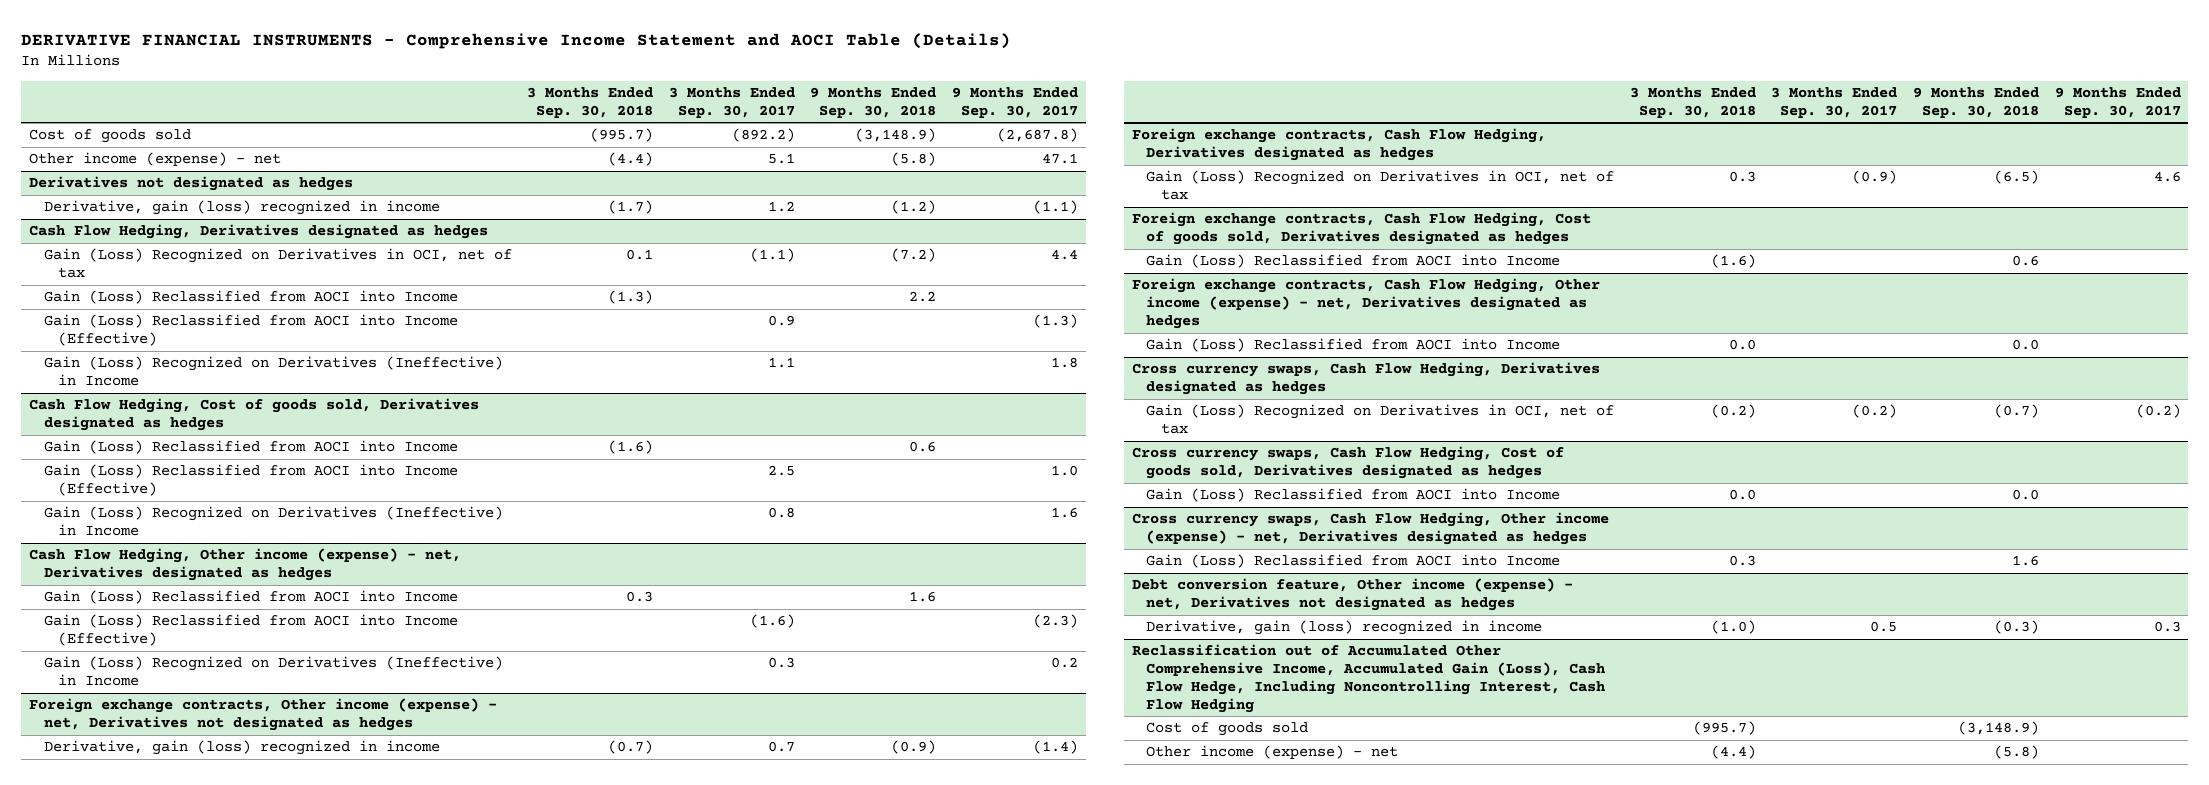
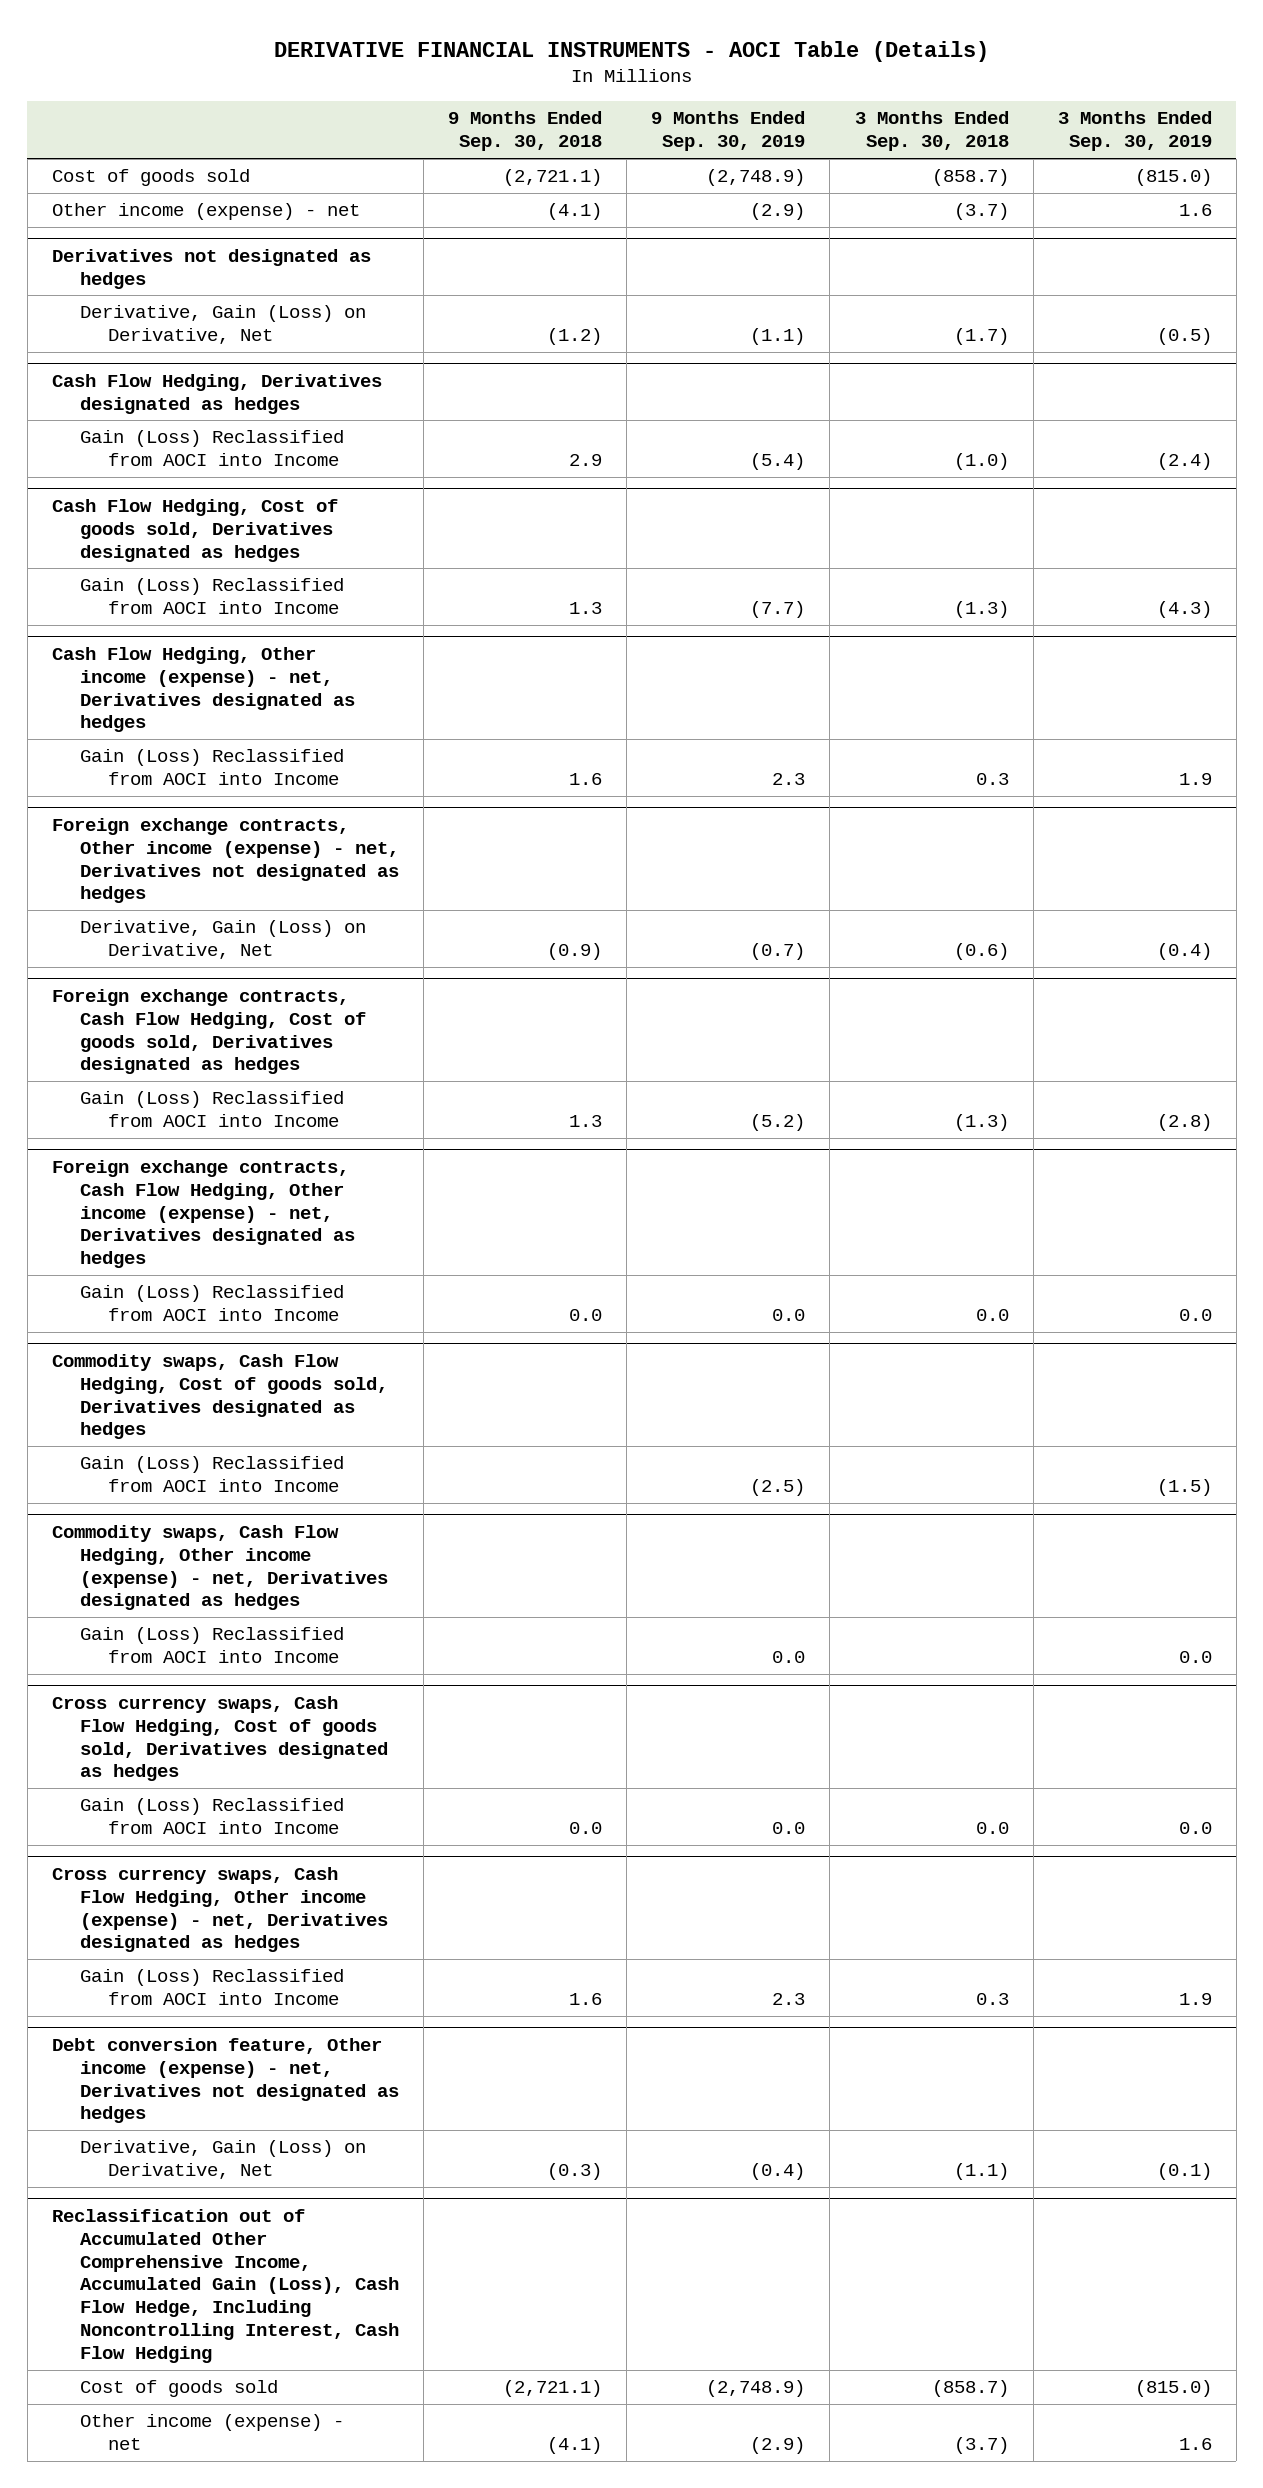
- DERIVATIVE FINANCIAL INSTRUMENTS - Comprehensive Income Statement and AOCI Table (Details)
+ DERIVATIVE FINANCIAL INSTRUMENTS - AOCI Table (Details)
- | 3 Months Ended Sep. 30, 2018 | 3 Months Ended Sep. 30, 2017 | 9 Months Ended Sep. 30, 2018 | 9 Months Ended Sep. 30, 2017
+ | 9 Months Ended Sep. 30, 2018 | 9 Months Ended Sep. 30, 2019 | 3 Months Ended Sep. 30, 2018 | 3 Months Ended Sep. 30, 2019
- Cost of goods sold | (995.7) | (892.2) | (3,148.9) | (2,687.8)
- Other income (expense) - net | (4.4) | 5.1 | (5.8) | 47.1
+ Cost of goods sold | (2,721.1) | (2,748.9) | (858.7) | (815.0)
+ Other income (expense) - net | (4.1) | (2.9) | (3.7) | 1.6
@ Derivatives not designated as hedges
- Derivative, gain (loss) recognized in income | (1.7) | 1.2 | (1.2) | (1.1)
+ Derivative, Gain (Loss) on Derivative, Net | (1.2) | (1.1) | (1.7) | (0.5)
@ Cash Flow Hedging, Derivatives designated as hedges
- Gain (Loss) Recognized on Derivatives in OCI, net of tax | 0.1 | (1.1) | (7.2) | 4.4
- Gain (Loss) Reclassified from AOCI into Income | (1.3) | | 2.2 |
- Gain (Loss) Reclassified from AOCI into Income (Effective) | | 0.9 | | (1.3)
- Gain (Loss) Recognized on Derivatives (Ineffective) in Income | | 1.1 | | 1.8
+ Gain (Loss) Reclassified from AOCI into Income | 2.9 | (5.4) | (1.0) | (2.4)
@ Cash Flow Hedging, Cost of goods sold, Derivatives designated as hedges
- Gain (Loss) Reclassified from AOCI into Income | (1.6) | | 0.6 |
- Gain (Loss) Reclassified from AOCI into Income (Effective) | | 2.5 | | 1.0
- Gain (Loss) Recognized on Derivatives (Ineffective) in Income | | 0.8 | | 1.6
+ Gain (Loss) Reclassified from AOCI into Income | 1.3 | (7.7) | (1.3) | (4.3)
@ Cash Flow Hedging, Other income (expense) - net, Derivatives designated as hedges
- Gain (Loss) Reclassified from AOCI into Income (Effective) | | (1.6) | | (2.3)
- Gain (Loss) Recognized on Derivatives (Ineffective) in Income | | 0.3 | | 0.2
@ Foreign exchange contracts, Other income (expense) - net, Derivatives not designated as hedges
- Derivative, gain (loss) recognized in income | (0.7) | 0.7 | (0.9) | (1.4)
- Foreign exchange contracts, Cash Flow Hedging, Derivatives designated as hedges
- Gain (Loss) Recognized on Derivatives in OCI, net of tax | 0.3 | (0.9) | (6.5) | 4.6
@ Foreign exchange contracts, Other income (expense) - net, Derivatives not designated as hedges
+ Derivative, Gain (Loss) on Derivative, Net | (0.9) | (0.7) | (0.6) | (0.4)
@ Foreign exchange contracts, Cash Flow Hedging, Cost of goods sold, Derivatives designated as hedges
- Gain (Loss) Reclassified from AOCI into Income | (1.6) | | 0.6 |
+ Gain (Loss) Reclassified from AOCI into Income | 1.3 | (5.2) | (1.3) | (2.8)
- Cross currency swaps, Cash Flow Hedging, Derivatives designated as hedges
- Gain (Loss) Recognized on Derivatives in OCI, net of tax | (0.2) | (0.2) | (0.7) | (0.2)
+ Commodity swaps, Cash Flow Hedging, Cost of goods sold, Derivatives designated as hedges
+ Gain (Loss) Reclassified from AOCI into Income | | (2.5) | | (1.5)
+ Commodity swaps, Cash Flow Hedging, Other income (expense) - net, Derivatives designated as hedges
+ Gain (Loss) Reclassified from AOCI into Income | | 0.0 | | 0.0
@ Debt conversion feature, Other income (expense) - net, Derivatives not designated as hedges
- Derivative, gain (loss) recognized in income | (1.0) | 0.5 | (0.3) | 0.3
+ Derivative, Gain (Loss) on Derivative, Net | (0.3) | (0.4) | (1.1) | (0.1)
@ Reclassification out of Accumulated Other Comprehensive Income, Accumulated Gain (Loss), Cash Flow Hedge, Including Noncontrolling Interest, Cash Flow Hedging
- Cost of goods sold | (995.7) | | (3,148.9) |
- Other income (expense) - net | (4.4) | | (5.8) |
+ Cost of goods sold | (2,721.1) | (2,748.9) | (858.7) | (815.0)
+ Other income (expense) - net | (4.1) | (2.9) | (3.7) | 1.6

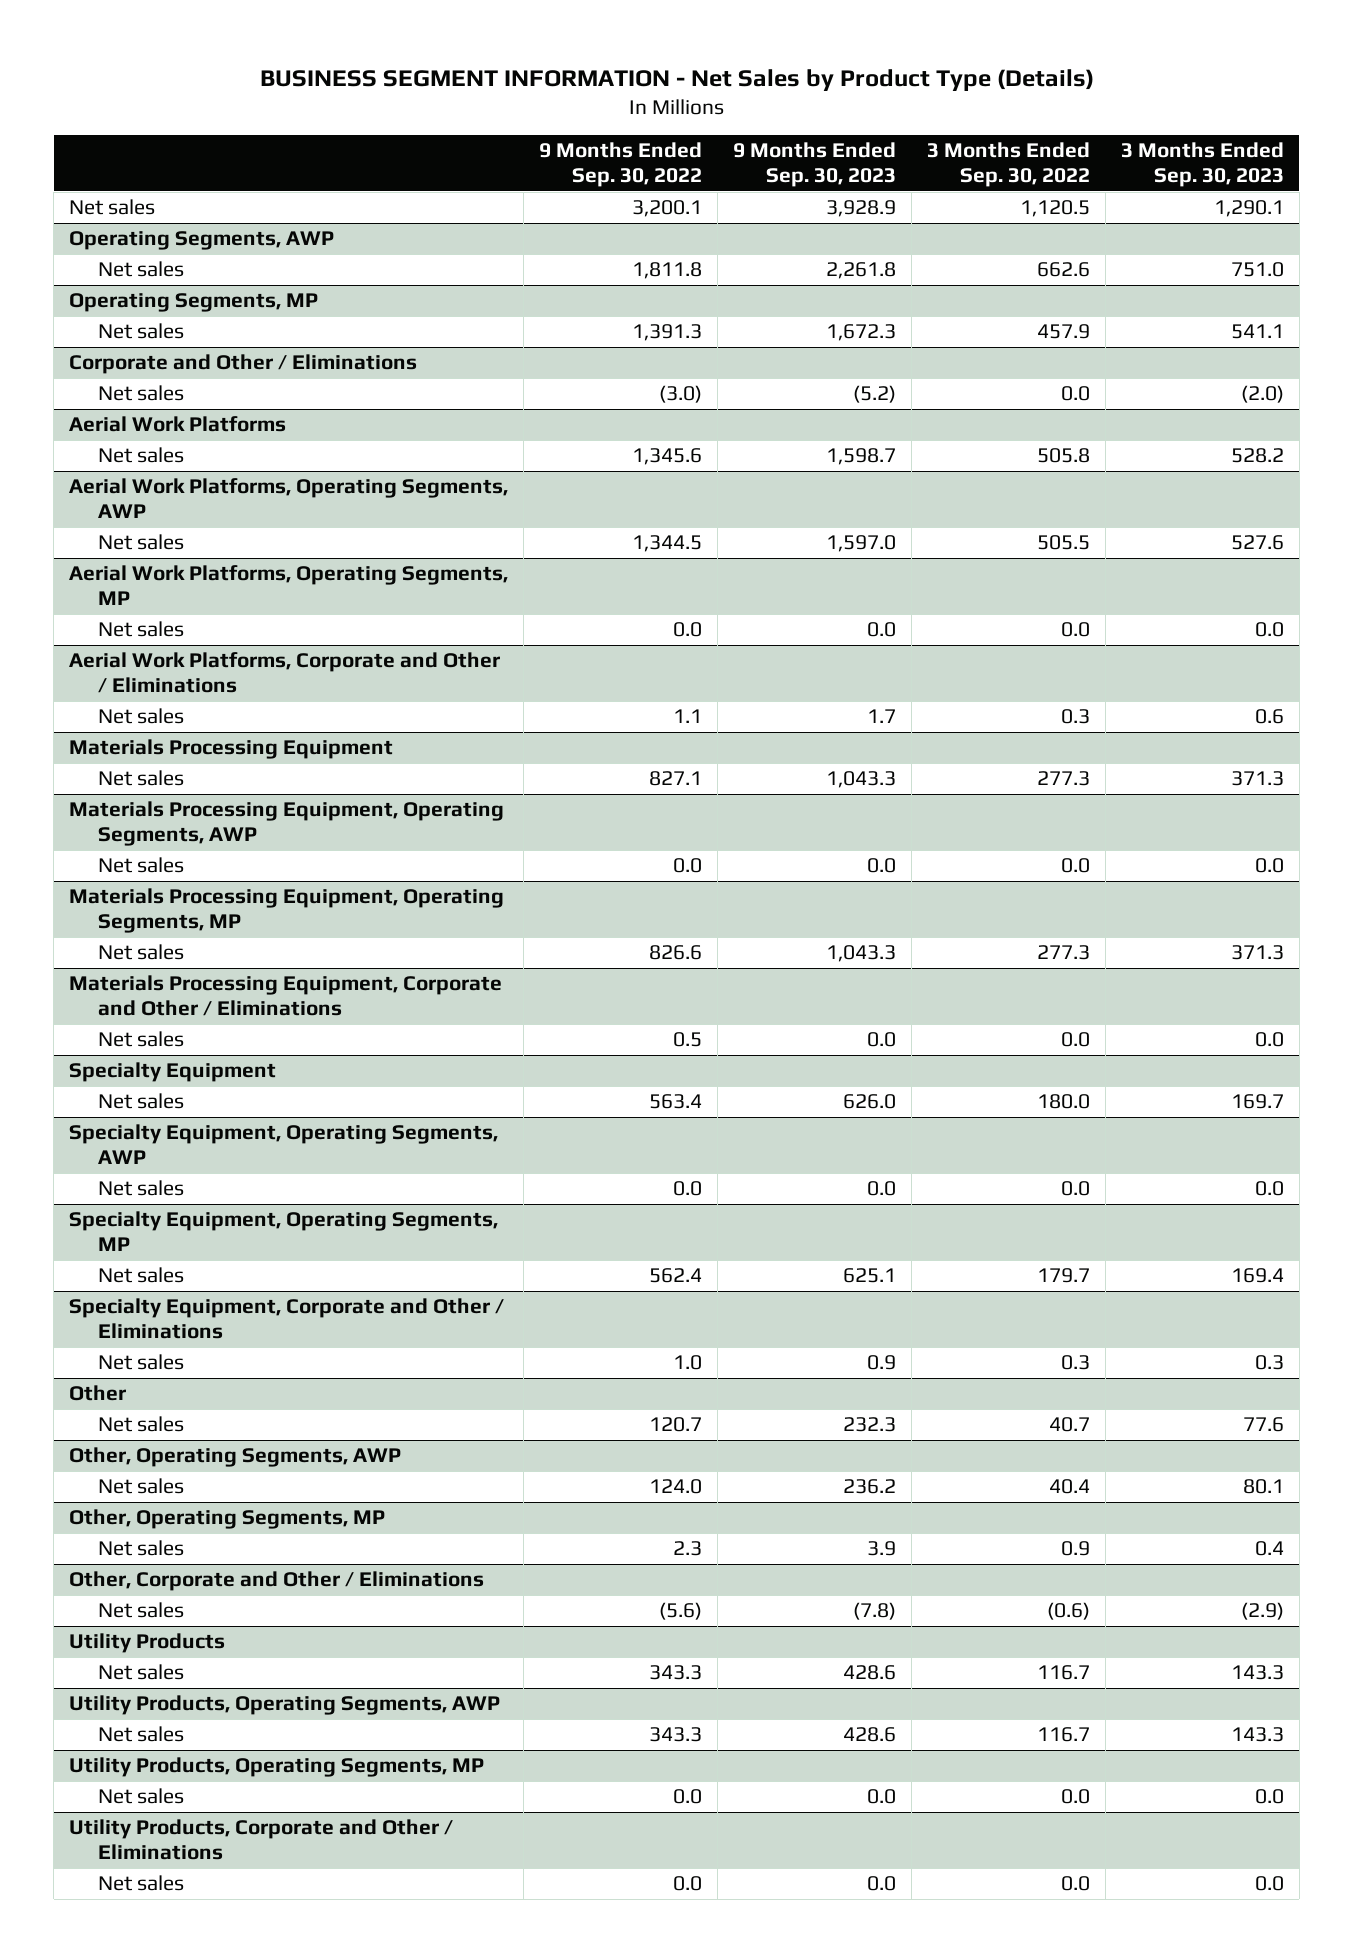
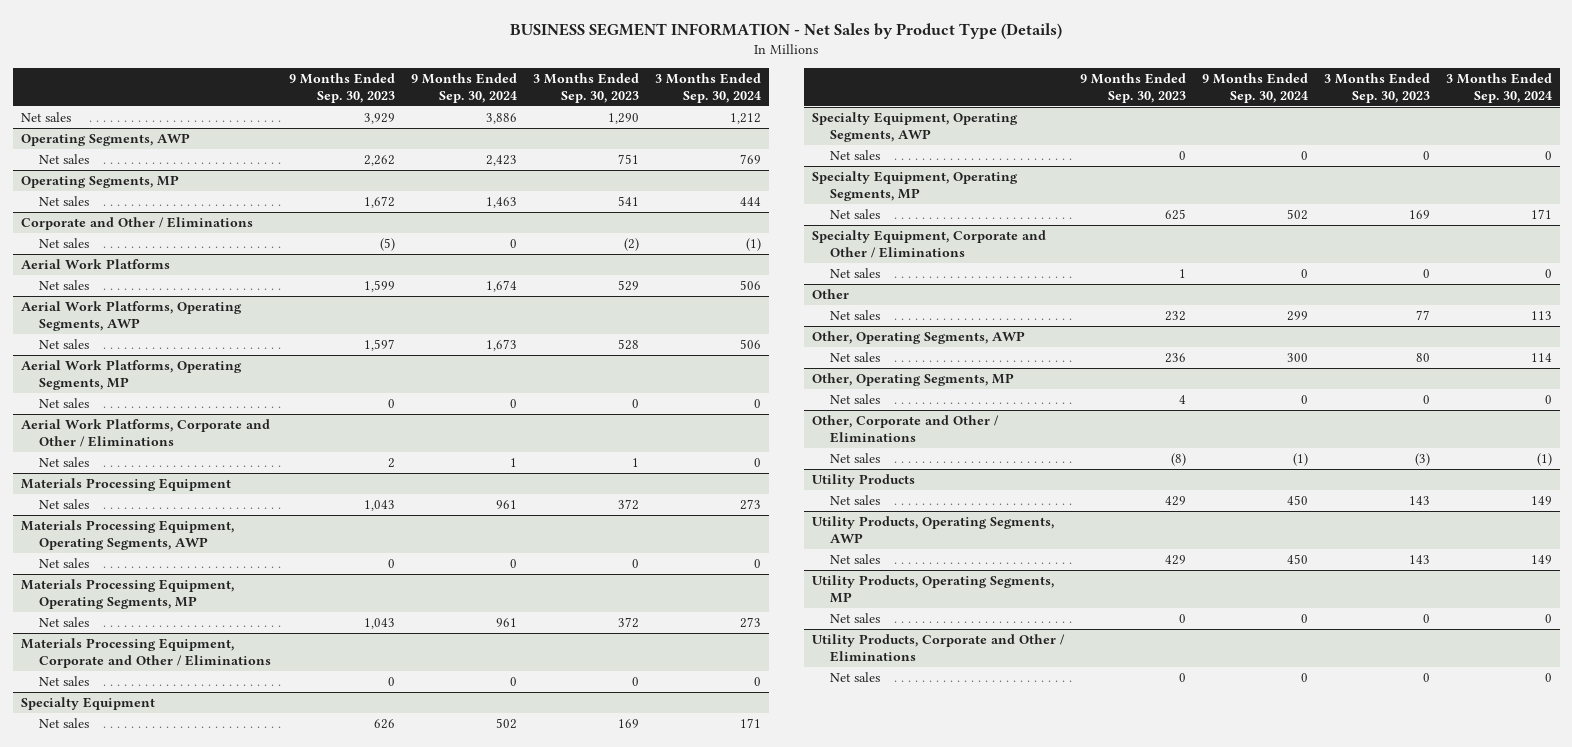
- | 9 Months Ended Sep. 30, 2022 | 9 Months Ended Sep. 30, 2023 | 3 Months Ended Sep. 30, 2022 | 3 Months Ended Sep. 30, 2023
+ | 9 Months Ended Sep. 30, 2023 | 9 Months Ended Sep. 30, 2024 | 3 Months Ended Sep. 30, 2023 | 3 Months Ended Sep. 30, 2024
- Net sales | 3,200.1 | 3,928.9 | 1,120.5 | 1,290.1
+ Net sales | 3,929 | 3,886 | 1,290 | 1,212
@ Operating Segments, AWP
- Net sales | 1,811.8 | 2,261.8 | 662.6 | 751.0
+ Net sales | 2,262 | 2,423 | 751 | 769
@ Operating Segments, MP
- Net sales | 1,391.3 | 1,672.3 | 457.9 | 541.1
+ Net sales | 1,672 | 1,463 | 541 | 444
@ Corporate and Other / Eliminations
- Net sales | (3.0) | (5.2) | 0.0 | (2.0)
+ Net sales | (5) | 0 | (2) | (1)
@ Aerial Work Platforms
- Net sales | 1,345.6 | 1,598.7 | 505.8 | 528.2
+ Net sales | 1,599 | 1,674 | 529 | 506
@ Aerial Work Platforms, Operating Segments, AWP
- Net sales | 1,344.5 | 1,597.0 | 505.5 | 527.6
+ Net sales | 1,597 | 1,673 | 528 | 506
@ Aerial Work Platforms, Operating Segments, MP
- Net sales | 0.0 | 0.0 | 0.0 | 0.0
+ Net sales | 0 | 0 | 0 | 0
@ Aerial Work Platforms, Corporate and Other / Eliminations
- Net sales | 1.1 | 1.7 | 0.3 | 0.6
+ Net sales | 2 | 1 | 1 | 0
@ Materials Processing Equipment
- Net sales | 827.1 | 1,043.3 | 277.3 | 371.3
+ Net sales | 1,043 | 961 | 372 | 273
@ Materials Processing Equipment, Operating Segments, AWP
- Net sales | 0.0 | 0.0 | 0.0 | 0.0
+ Net sales | 0 | 0 | 0 | 0
@ Materials Processing Equipment, Operating Segments, MP
- Net sales | 826.6 | 1,043.3 | 277.3 | 371.3
+ Net sales | 1,043 | 961 | 372 | 273
@ Materials Processing Equipment, Corporate and Other / Eliminations
- Net sales | 0.5 | 0.0 | 0.0 | 0.0
+ Net sales | 0 | 0 | 0 | 0
@ Specialty Equipment
- Net sales | 563.4 | 626.0 | 180.0 | 169.7
+ Net sales | 626 | 502 | 169 | 171
@ Specialty Equipment, Operating Segments, AWP
- Net sales | 0.0 | 0.0 | 0.0 | 0.0
+ Net sales | 0 | 0 | 0 | 0
@ Specialty Equipment, Operating Segments, MP
- Net sales | 562.4 | 625.1 | 179.7 | 169.4
+ Net sales | 625 | 502 | 169 | 171
@ Specialty Equipment, Corporate and Other / Eliminations
- Net sales | 1.0 | 0.9 | 0.3 | 0.3
+ Net sales | 1 | 0 | 0 | 0
@ Other
- Net sales | 120.7 | 232.3 | 40.7 | 77.6
+ Net sales | 232 | 299 | 77 | 113
@ Other, Operating Segments, AWP
- Net sales | 124.0 | 236.2 | 40.4 | 80.1
+ Net sales | 236 | 300 | 80 | 114
@ Other, Operating Segments, MP
- Net sales | 2.3 | 3.9 | 0.9 | 0.4
+ Net sales | 4 | 0 | 0 | 0
@ Other, Corporate and Other / Eliminations
- Net sales | (5.6) | (7.8) | (0.6) | (2.9)
+ Net sales | (8) | (1) | (3) | (1)
@ Utility Products
- Net sales | 343.3 | 428.6 | 116.7 | 143.3
+ Net sales | 429 | 450 | 143 | 149
@ Utility Products, Operating Segments, AWP
- Net sales | 343.3 | 428.6 | 116.7 | 143.3
+ Net sales | 429 | 450 | 143 | 149
@ Utility Products, Operating Segments, MP
- Net sales | 0.0 | 0.0 | 0.0 | 0.0
+ Net sales | 0 | 0 | 0 | 0
@ Utility Products, Corporate and Other / Eliminations
- Net sales | 0.0 | 0.0 | 0.0 | 0.0
+ Net sales | 0 | 0 | 0 | 0

